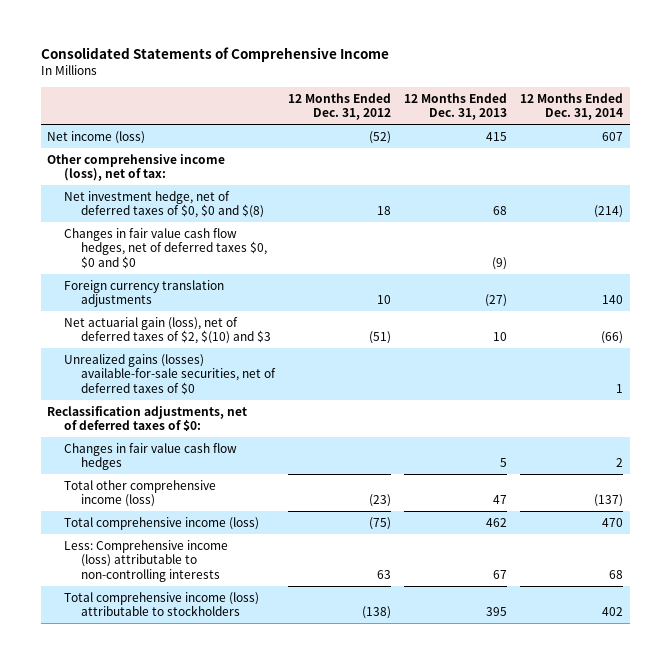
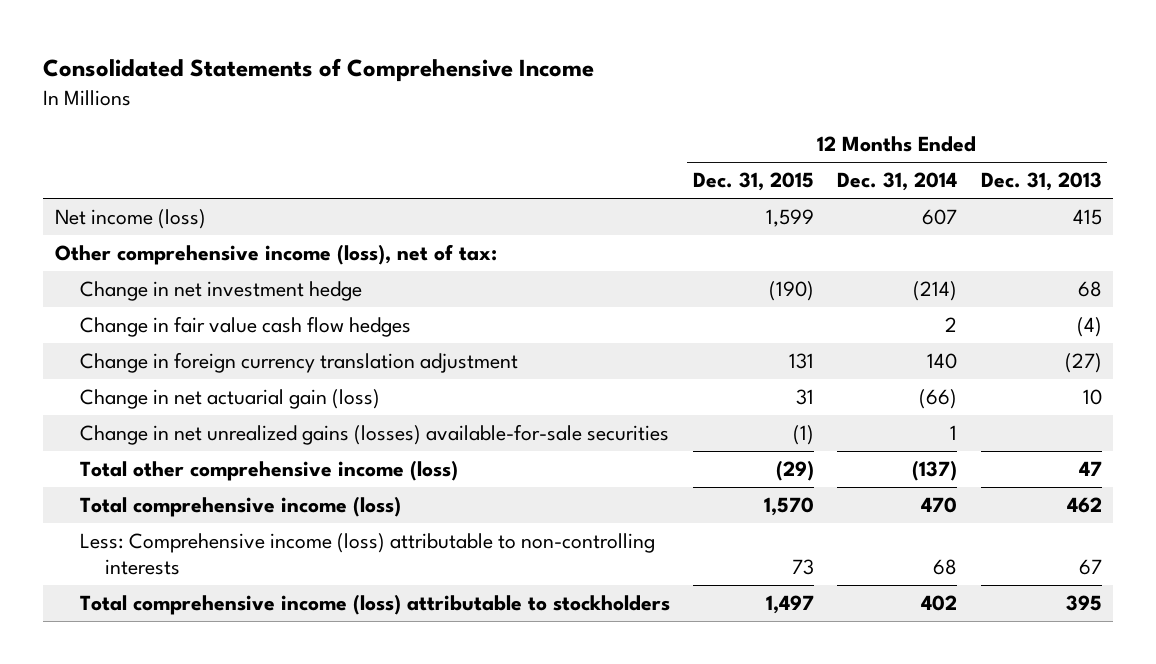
- | 12 Months Ended Dec. 31, 2012 | 12 Months Ended Dec. 31, 2013 | 12 Months Ended Dec. 31, 2014
+ | 12 Months Ended Dec. 31, 2015 | 12 Months Ended Dec. 31, 2014 | 12 Months Ended Dec. 31, 2013
- Net investment hedge, net of deferred taxes of $0, $0 and $(8) | 18 | 68 | (214)
- Changes in fair value cash flow hedges, net of deferred taxes $0, $0 and $0 | | (9) |
- Foreign currency translation adjustments | 10 | (27) | 140
- Net actuarial gain (loss), net of deferred taxes of $2, $(10) and $3 | (51) | 10 | (66)
- Unrealized gains (losses) available-for-sale securities, net of deferred taxes of $0 | | | 1
- Reclassification adjustments, net of deferred taxes of $0:
- Changes in fair value cash flow hedges | | 5 | 2
+ Change in net investment hedge | (190) | (214) | 68
+ Change in fair value cash flow hedges | | 2 | (4)
+ Change in foreign currency translation adjustment | 131 | 140 | (27)
+ Change in net actuarial gain (loss) | 31 | (66) | 10
+ Change in net unrealized gains (losses) available-for-sale securities | (1) | 1 |

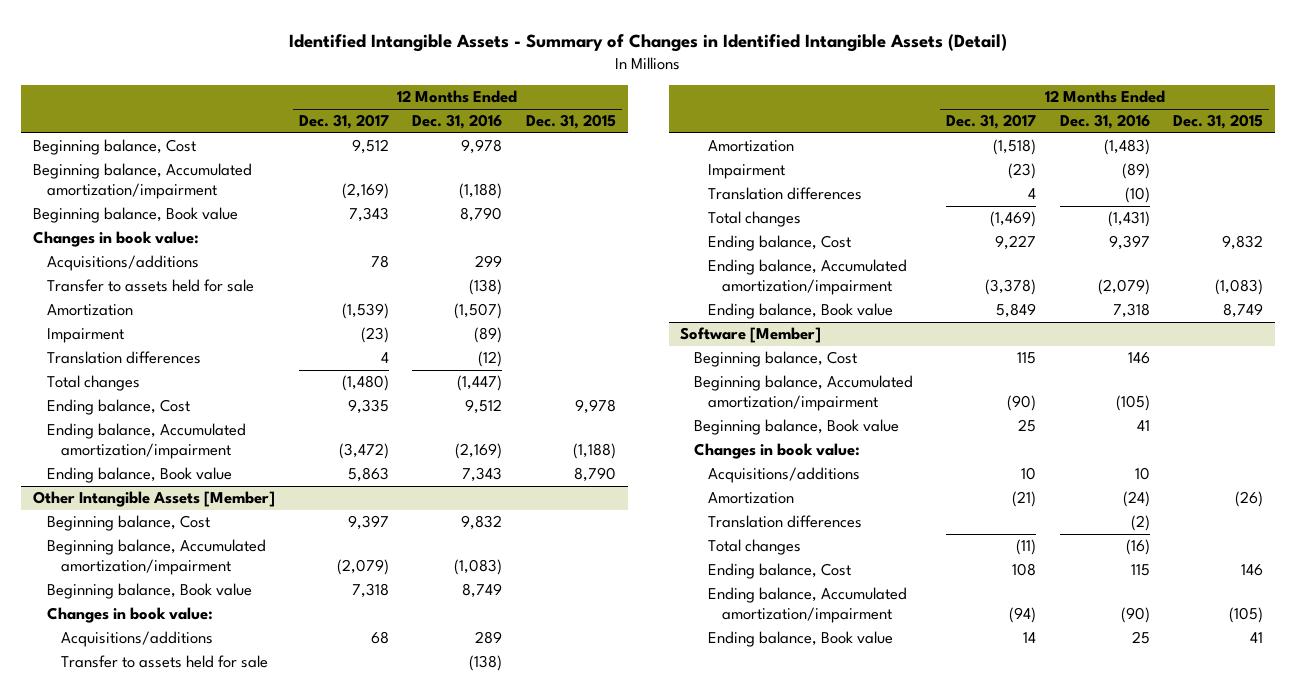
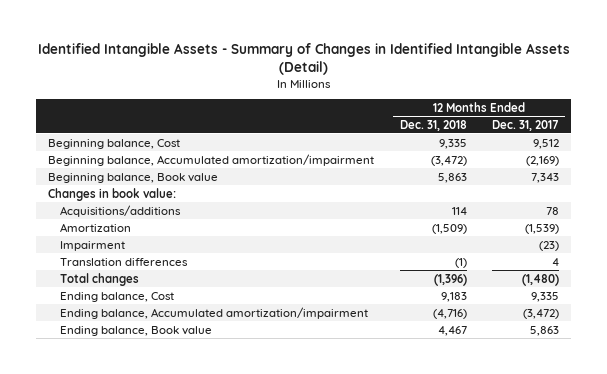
- | 12 Months Ended Dec. 31, 2017 | 12 Months Ended Dec. 31, 2016 | 12 Months Ended Dec. 31, 2015
+ | 12 Months Ended Dec. 31, 2018 | 12 Months Ended Dec. 31, 2017
- Transfer to assets held for sale | | (138) |
- Other Intangible Assets [Member]
- Beginning balance, Cost | 9,397 | 9,832 |
- Beginning balance, Accumulated amortization/impairment | (2,079) | (1,083) |
- Beginning balance, Book value | 7,318 | 8,749 |
- Changes in book value:
- Acquisitions/additions | 68 | 289 |
- Transfer to assets held for sale | | (138) |
- Amortization | (1,518) | (1,483) |
- Impairment | (23) | (89) |
- Translation differences | 4 | (10) |
- Total changes | (1,469) | (1,431) |
- Ending balance, Cost | 9,227 | 9,397 | 9,832
- Ending balance, Accumulated amortization/impairment | (3,378) | (2,079) | (1,083)
- Ending balance, Book value | 5,849 | 7,318 | 8,749
- Software [Member]
- Beginning balance, Cost | 115 | 146 |
- Beginning balance, Accumulated amortization/impairment | (90) | (105) |
- Beginning balance, Book value | 25 | 41 |
- Changes in book value:
- Acquisitions/additions | 10 | 10 |
- Amortization | (21) | (24) | (26)
- Translation differences | | (2) |
- Total changes | (11) | (16) |
- Ending balance, Cost | 108 | 115 | 146
- Ending balance, Accumulated amortization/impairment | (94) | (90) | (105)
- Ending balance, Book value | 14 | 25 | 41

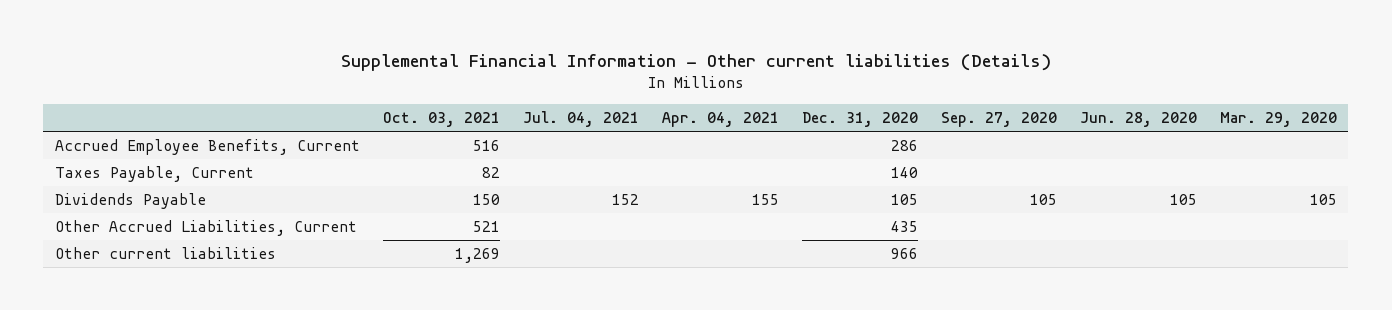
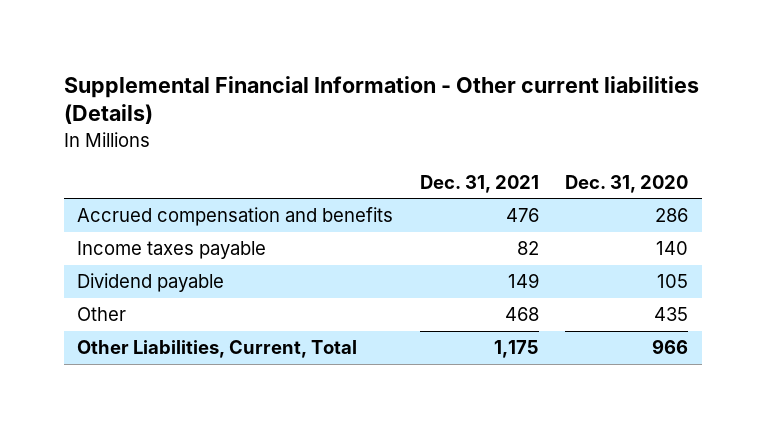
- | Oct. 03, 2021 | Jul. 04, 2021 | Apr. 04, 2021 | Dec. 31, 2020 | Sep. 27, 2020 | Jun. 28, 2020 | Mar. 29, 2020
+ | Dec. 31, 2021 | Dec. 31, 2020
- Accrued Employee Benefits, Current | 516 | | | 286 | | |
- Taxes Payable, Current | 82 | | | 140 | | |
- Dividends Payable | 150 | 152 | 155 | 105 | 105 | 105 | 105
- Other Accrued Liabilities, Current | 521 | | | 435 | | |
- Other current liabilities | 1,269 | | | 966 | | |
+ Accrued compensation and benefits | 476 | 286
+ Income taxes payable | 82 | 140
+ Dividend payable | 149 | 105
+ Other | 468 | 435
+ Other Liabilities, Current, Total | 1,175 | 966

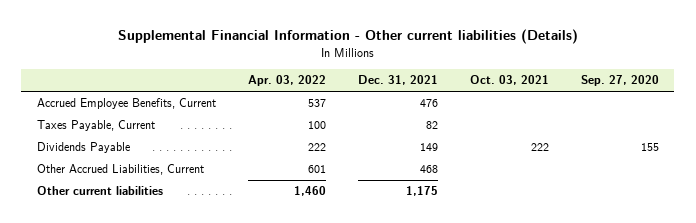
- | Dec. 31, 2021 | Dec. 31, 2020
+ | Apr. 03, 2022 | Dec. 31, 2021 | Oct. 03, 2021 | Sep. 27, 2020
- Accrued compensation and benefits | 476 | 286
- Income taxes payable | 82 | 140
- Dividend payable | 149 | 105
- Other | 468 | 435
- Other Liabilities, Current, Total | 1,175 | 966
+ Accrued Employee Benefits, Current | 537 | 476 | |
+ Taxes Payable, Current | 100 | 82 | |
+ Dividends Payable | 222 | 149 | 222 | 155
+ Other Accrued Liabilities, Current | 601 | 468 | |
+ Other current liabilities | 1,460 | 1,175 | |

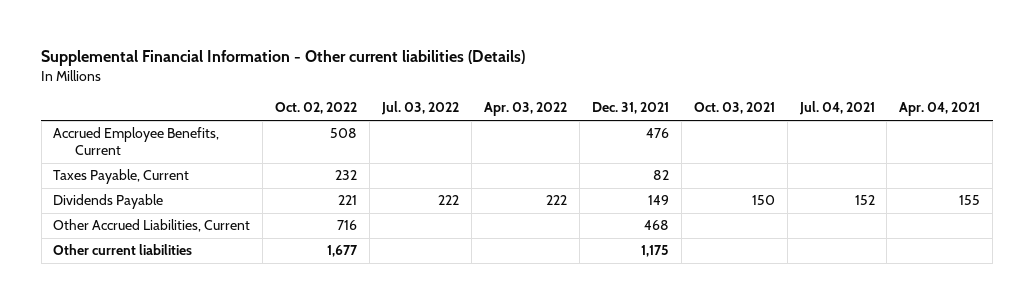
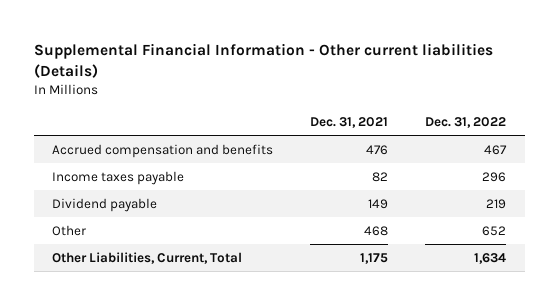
- | Oct. 02, 2022 | Jul. 03, 2022 | Apr. 03, 2022 | Dec. 31, 2021 | Oct. 03, 2021 | Jul. 04, 2021 | Apr. 04, 2021
+ | Dec. 31, 2021 | Dec. 31, 2022
- Accrued Employee Benefits, Current | 508 | | | 476 | | |
- Taxes Payable, Current | 232 | | | 82 | | |
- Dividends Payable | 221 | 222 | 222 | 149 | 150 | 152 | 155
- Other Accrued Liabilities, Current | 716 | | | 468 | | |
- Other current liabilities | 1,677 | | | 1,175 | | |
+ Accrued compensation and benefits | 476 | 467
+ Income taxes payable | 82 | 296
+ Dividend payable | 149 | 219
+ Other | 468 | 652
+ Other Liabilities, Current, Total | 1,175 | 1,634

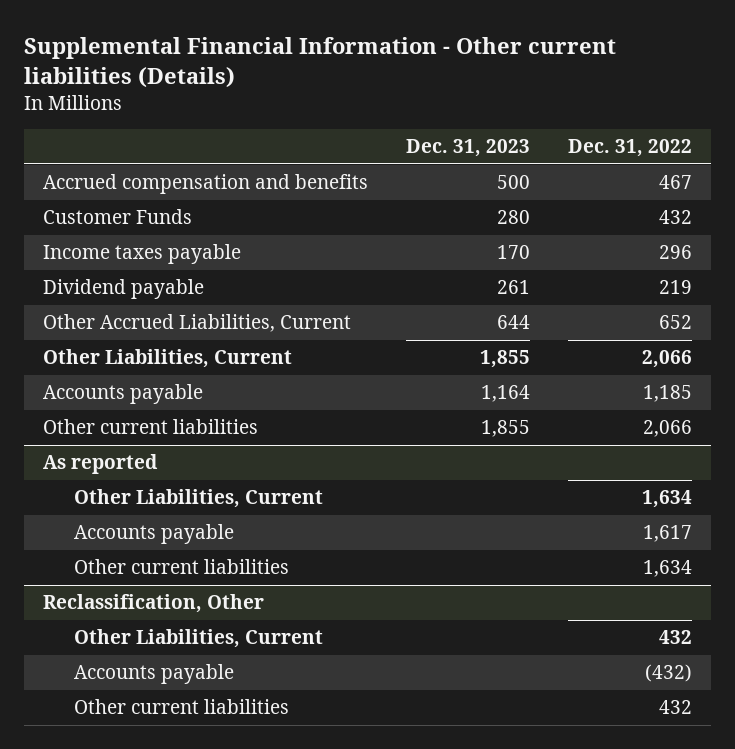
- | Dec. 31, 2021 | Dec. 31, 2022
+ | Dec. 31, 2023 | Dec. 31, 2022
+ Customer Funds | 280 | 432
- Other | 468 | 652
- Other Liabilities, Current, Total | 1,175 | 1,634
+ Other Accrued Liabilities, Current | 644 | 652
+ Other Liabilities, Current | 1,855 | 2,066
+ Accounts payable | 1,164 | 1,185
+ Other current liabilities | 1,855 | 2,066
+ As reported
+ Other Liabilities, Current | | 1,634
+ Accounts payable | | 1,617
+ Other current liabilities | | 1,634
+ Reclassification, Other
+ Other Liabilities, Current | | 432
+ Accounts payable | | (432)
+ Other current liabilities | | 432

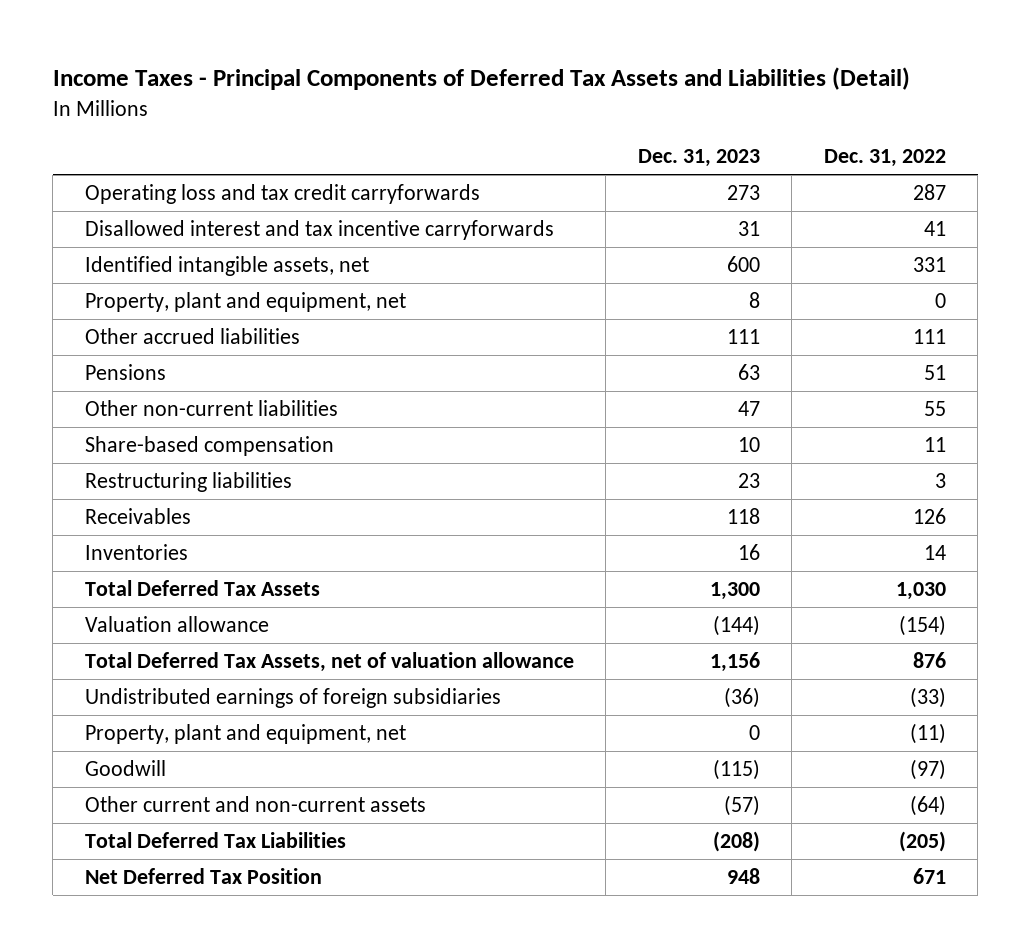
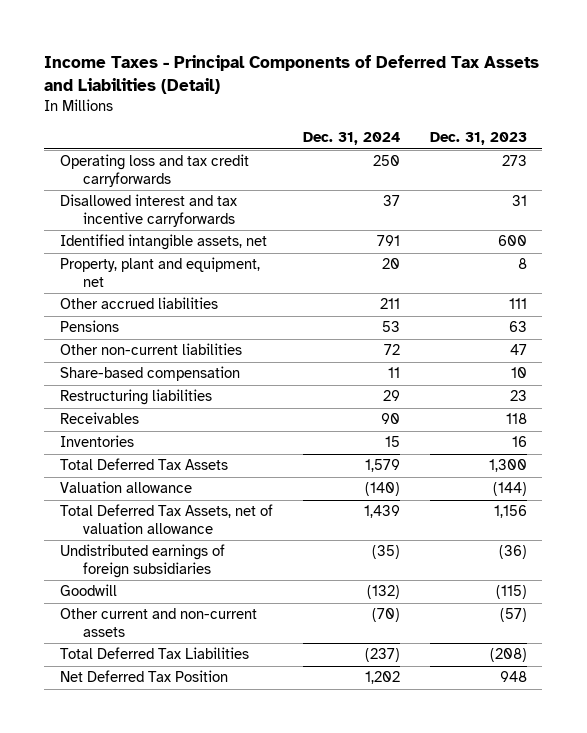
- | Dec. 31, 2023 | Dec. 31, 2022
+ | Dec. 31, 2024 | Dec. 31, 2023
- Property, plant and equipment, net | 0 | (11)

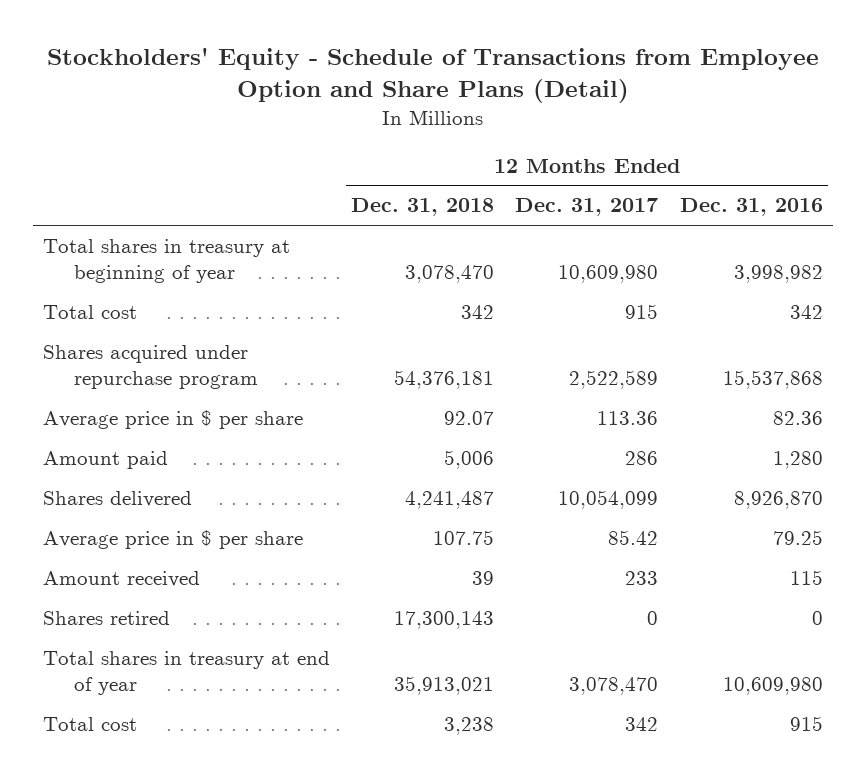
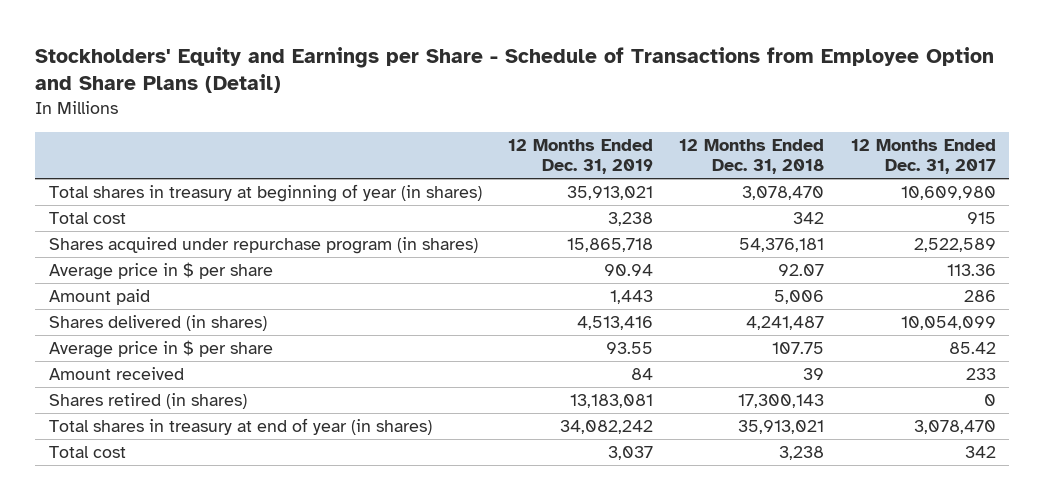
- Stockholders' Equity - Schedule of Transactions from Employee Option and Share Plans (Detail)
+ Stockholders' Equity and Earnings per Share - Schedule of Transactions from Employee Option and Share Plans (Detail)
- | 12 Months Ended Dec. 31, 2018 | 12 Months Ended Dec. 31, 2017 | 12 Months Ended Dec. 31, 2016
+ | 12 Months Ended Dec. 31, 2019 | 12 Months Ended Dec. 31, 2018 | 12 Months Ended Dec. 31, 2017
- Total shares in treasury at beginning of year | 3,078,470 | 10,609,980 | 3,998,982
+ Total shares in treasury at beginning of year (in shares) | 35,913,021 | 3,078,470 | 10,609,980
- Shares acquired under repurchase program | 54,376,181 | 2,522,589 | 15,537,868
+ Shares acquired under repurchase program (in shares) | 15,865,718 | 54,376,181 | 2,522,589
- Shares delivered | 4,241,487 | 10,054,099 | 8,926,870
+ Shares delivered (in shares) | 4,513,416 | 4,241,487 | 10,054,099
- Shares retired | 17,300,143 | 0 | 0
- Total shares in treasury at end of year | 35,913,021 | 3,078,470 | 10,609,980
+ Shares retired (in shares) | 13,183,081 | 17,300,143 | 0
+ Total shares in treasury at end of year (in shares) | 34,082,242 | 35,913,021 | 3,078,470

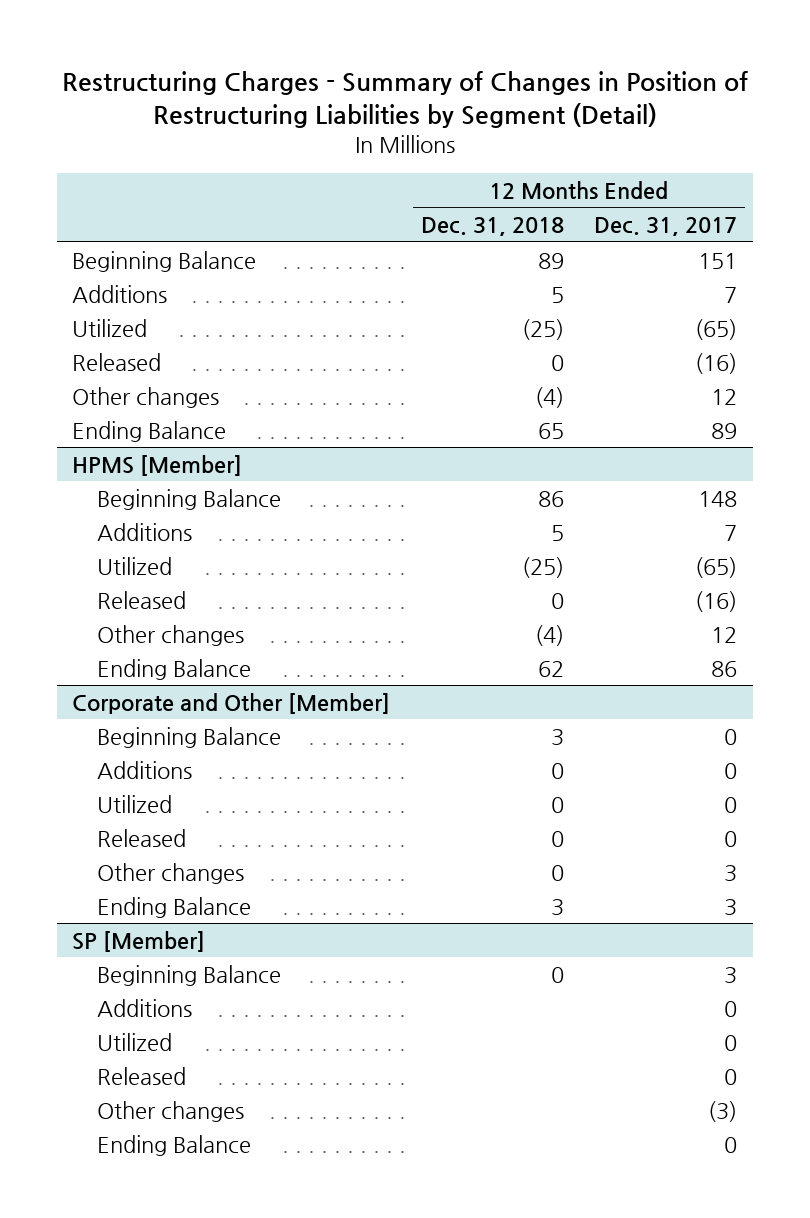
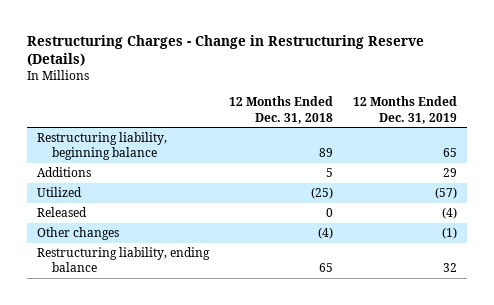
- Restructuring Charges - Summary of Changes in Position of Restructuring Liabilities by Segment (Detail)
+ Restructuring Charges - Change in Restructuring Reserve (Details)
- | 12 Months Ended Dec. 31, 2018 | 12 Months Ended Dec. 31, 2017
+ | 12 Months Ended Dec. 31, 2018 | 12 Months Ended Dec. 31, 2019
- Beginning Balance | 89 | 151
- Additions | 5 | 7
- Utilized | (25) | (65)
- Released | 0 | (16)
- Other changes | (4) | 12
- Ending Balance | 65 | 89
- HPMS [Member]
- Beginning Balance | 86 | 148
+ Restructuring liability, beginning balance | 89 | 65
- Ending Balance | 62 | 86
- Corporate and Other [Member]
- Beginning Balance | 3 | 0
- Additions | 0 | 0
- Utilized | 0 | 0
- Released | 0 | 0
- Other changes | 0 | 3
- Ending Balance | 3 | 3
- SP [Member]
- Beginning Balance | 0 | 3
- Additions | | 0
- Utilized | | 0
- Released | | 0
- Other changes | | (3)
- Ending Balance | | 0
+ Restructuring liability, ending balance | 65 | 32

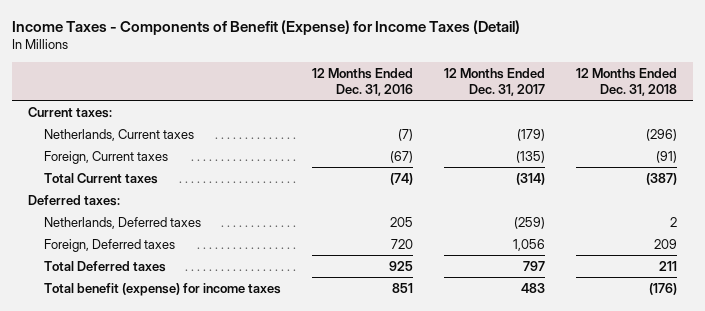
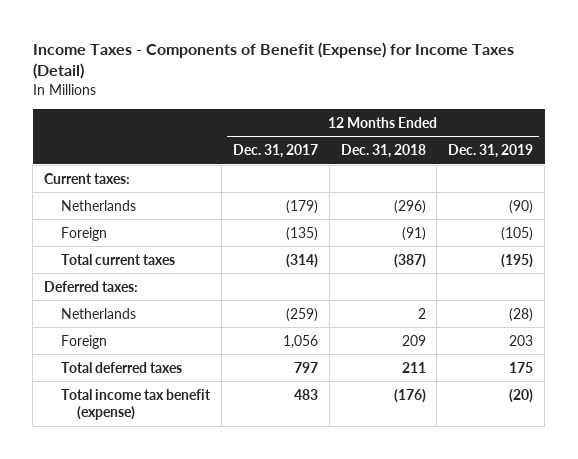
- | 12 Months Ended Dec. 31, 2016 | 12 Months Ended Dec. 31, 2017 | 12 Months Ended Dec. 31, 2018
+ | 12 Months Ended Dec. 31, 2017 | 12 Months Ended Dec. 31, 2018 | 12 Months Ended Dec. 31, 2019
- Netherlands, Current taxes | (7) | (179) | (296)
- Foreign, Current taxes | (67) | (135) | (91)
- Total Current taxes | (74) | (314) | (387)
+ Netherlands | (179) | (296) | (90)
+ Foreign | (135) | (91) | (105)
+ Total current taxes | (314) | (387) | (195)
- Netherlands, Deferred taxes | 205 | (259) | 2
- Foreign, Deferred taxes | 720 | 1,056 | 209
- Total Deferred taxes | 925 | 797 | 211
- Total benefit (expense) for income taxes | 851 | 483 | (176)
+ Netherlands | (259) | 2 | (28)
+ Foreign | 1,056 | 209 | 203
+ Total deferred taxes | 797 | 211 | 175
+ Total income tax benefit (expense) | 483 | (176) | (20)

